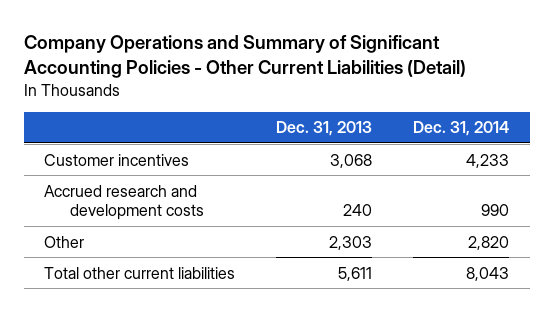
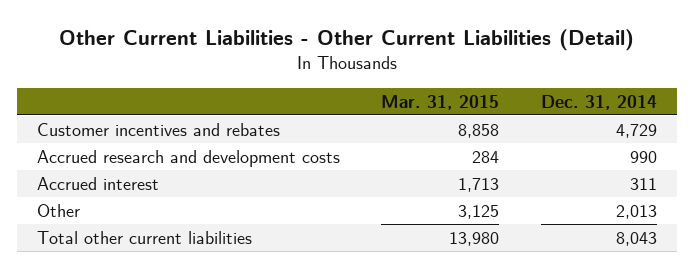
- Company Operations and Summary of Significant Accounting Policies - Other Current Liabilities (Detail)
+ Other Current Liabilities - Other Current Liabilities (Detail)
- | Dec. 31, 2013 | Dec. 31, 2014
+ | Mar. 31, 2015 | Dec. 31, 2014
- Customer incentives | 3,068 | 4,233
+ Customer incentives and rebates | 8,858 | 4,729
- Other | 2,303 | 2,820
+ Accrued interest | 1,713 | 311
+ Other | 3,125 | 2,013

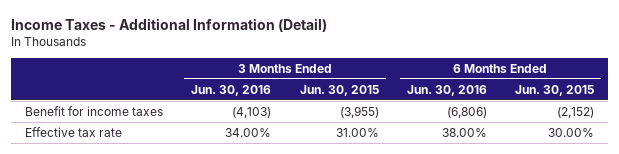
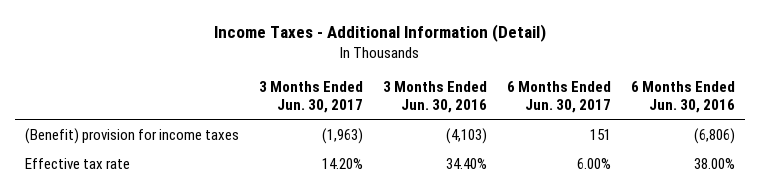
- | 3 Months Ended Jun. 30, 2016 | 3 Months Ended Jun. 30, 2015 | 6 Months Ended Jun. 30, 2016 | 6 Months Ended Jun. 30, 2015
+ | 3 Months Ended Jun. 30, 2017 | 3 Months Ended Jun. 30, 2016 | 6 Months Ended Jun. 30, 2017 | 6 Months Ended Jun. 30, 2016
- Benefit for income taxes | (4,103) | (3,955) | (6,806) | (2,152)
- Effective tax rate | 34.00% | 31.00% | 38.00% | 30.00%
+ (Benefit) provision for income taxes | (1,963) | (4,103) | 151 | (6,806)
+ Effective tax rate | 14.20% | 34.40% | 6.00% | 38.00%

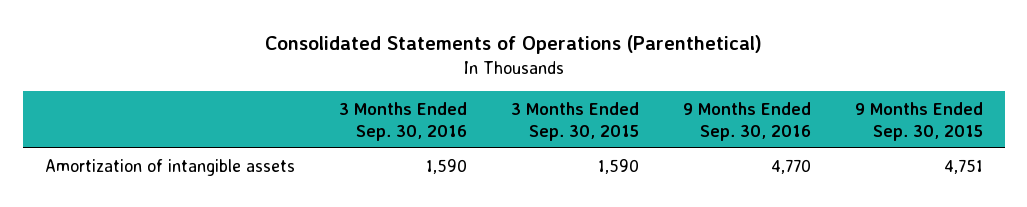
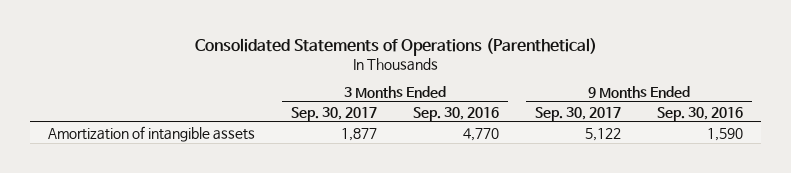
- | 3 Months Ended Sep. 30, 2016 | 3 Months Ended Sep. 30, 2015 | 9 Months Ended Sep. 30, 2016 | 9 Months Ended Sep. 30, 2015
+ | 3 Months Ended Sep. 30, 2017 | 3 Months Ended Sep. 30, 2016 | 9 Months Ended Sep. 30, 2017 | 9 Months Ended Sep. 30, 2016
- Amortization of intangible assets | 1,590 | 1,590 | 4,770 | 4,751
+ Amortization of intangible assets | 1,877 | 4,770 | 5,122 | 1,590

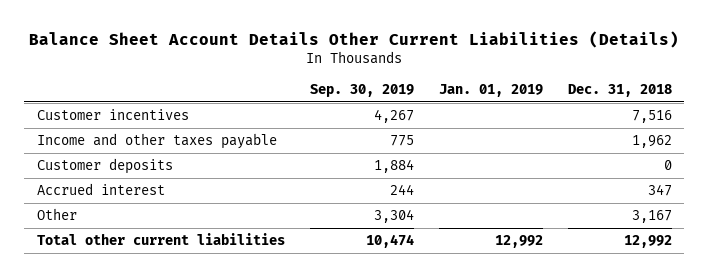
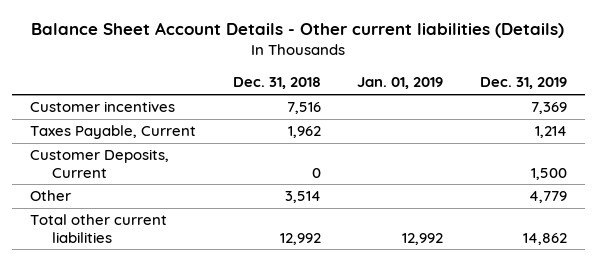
- Balance Sheet Account Details Other Current Liabilities (Details)
+ Balance Sheet Account Details - Other current liabilities (Details)
- | Sep. 30, 2019 | Jan. 01, 2019 | Dec. 31, 2018
+ | Dec. 31, 2018 | Jan. 01, 2019 | Dec. 31, 2019
- Income and other taxes payable | 775 | | 1,962
- Customer deposits | 1,884 | | 0
- Accrued interest | 244 | | 347
- Other | 3,304 | | 3,167
+ Taxes Payable, Current | 1,962 | | 1,214
+ Customer Deposits, Current | 0 | | 1,500
+ Other | 3,514 | | 4,779

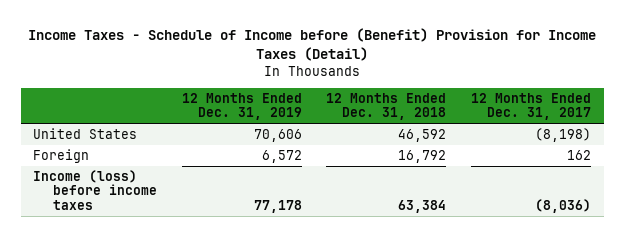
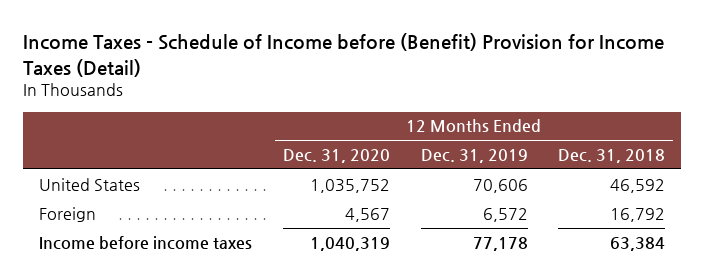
- | 12 Months Ended Dec. 31, 2019 | 12 Months Ended Dec. 31, 2018 | 12 Months Ended Dec. 31, 2017
+ | 12 Months Ended Dec. 31, 2020 | 12 Months Ended Dec. 31, 2019 | 12 Months Ended Dec. 31, 2018
- Income (loss) before income taxes | 77,178 | 63,384 | (8,036)
+ Income before income taxes | 1,040,319 | 77,178 | 63,384

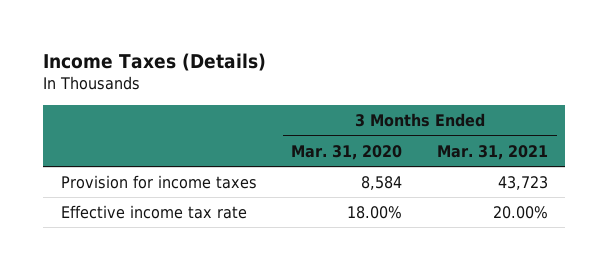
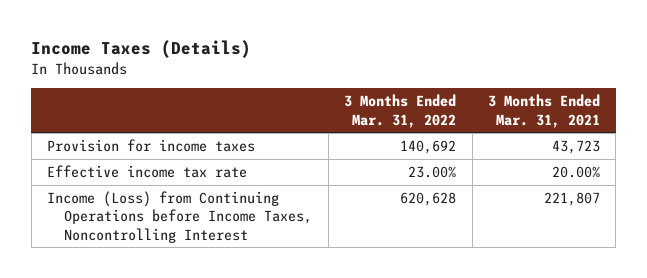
- | 3 Months Ended Mar. 31, 2020 | 3 Months Ended Mar. 31, 2021
+ | 3 Months Ended Mar. 31, 2022 | 3 Months Ended Mar. 31, 2021
+ Income (Loss) from Continuing Operations before Income Taxes, Noncontrolling Interest | 620,628 | 221,807

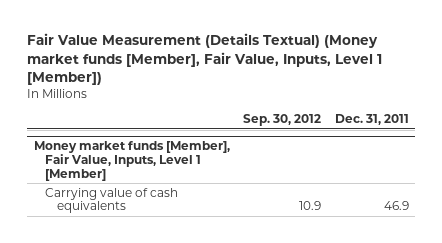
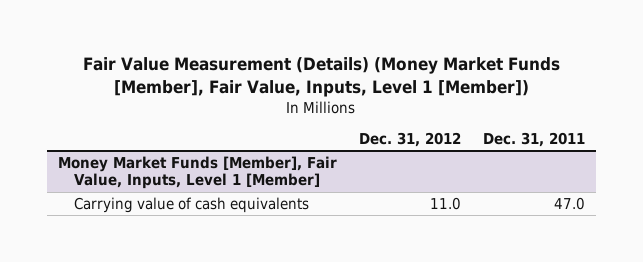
- Fair Value Measurement (Details Textual) (Money market funds [Member], Fair Value, Inputs, Level 1 [Member])
+ Fair Value Measurement (Details) (Money Market Funds [Member], Fair Value, Inputs, Level 1 [Member])
- | Sep. 30, 2012 | Dec. 31, 2011
+ | Dec. 31, 2012 | Dec. 31, 2011
- Money market funds [Member], Fair Value, Inputs, Level 1 [Member]
- Carrying value of cash equivalents | 10.9 | 46.9
+ Money Market Funds [Member], Fair Value, Inputs, Level 1 [Member]
+ Carrying value of cash equivalents | 11.0 | 47.0

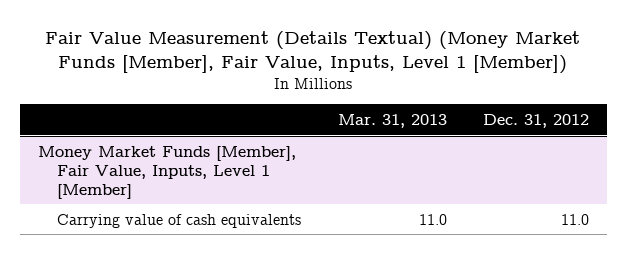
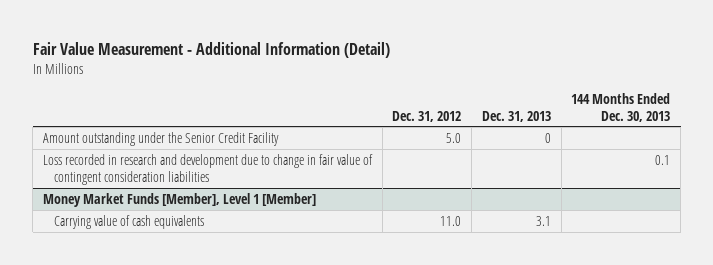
- Fair Value Measurement (Details Textual) (Money Market Funds [Member], Fair Value, Inputs, Level 1 [Member])
+ Fair Value Measurement - Additional Information (Detail)
- | Mar. 31, 2013 | Dec. 31, 2012
+ | Dec. 31, 2012 | Dec. 31, 2013 | 144 Months Ended Dec. 30, 2013
- Money Market Funds [Member], Fair Value, Inputs, Level 1 [Member]
+ Amount outstanding under the Senior Credit Facility | 5.0 | 0 |
+ Loss recorded in research and development due to change in fair value of contingent consideration liabilities | | | 0.1
+ Money Market Funds [Member], Level 1 [Member]

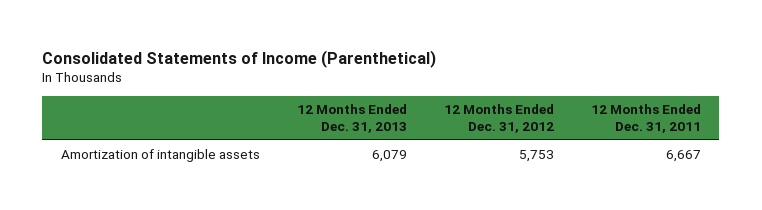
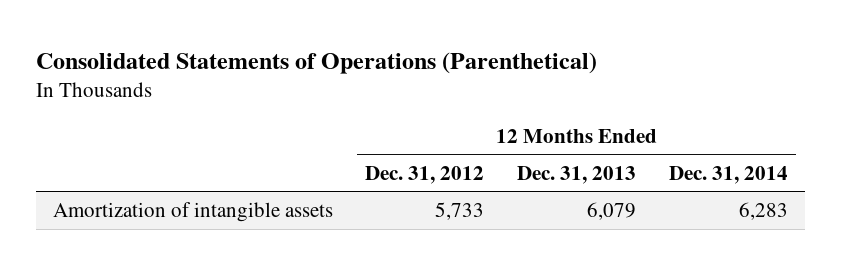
- Consolidated Statements of Income (Parenthetical)
+ Consolidated Statements of Operations (Parenthetical)
- | 12 Months Ended Dec. 31, 2013 | 12 Months Ended Dec. 31, 2012 | 12 Months Ended Dec. 31, 2011
+ | 12 Months Ended Dec. 31, 2012 | 12 Months Ended Dec. 31, 2013 | 12 Months Ended Dec. 31, 2014
- Amortization of intangible assets | 6,079 | 5,753 | 6,667
+ Amortization of intangible assets | 5,733 | 6,079 | 6,283

